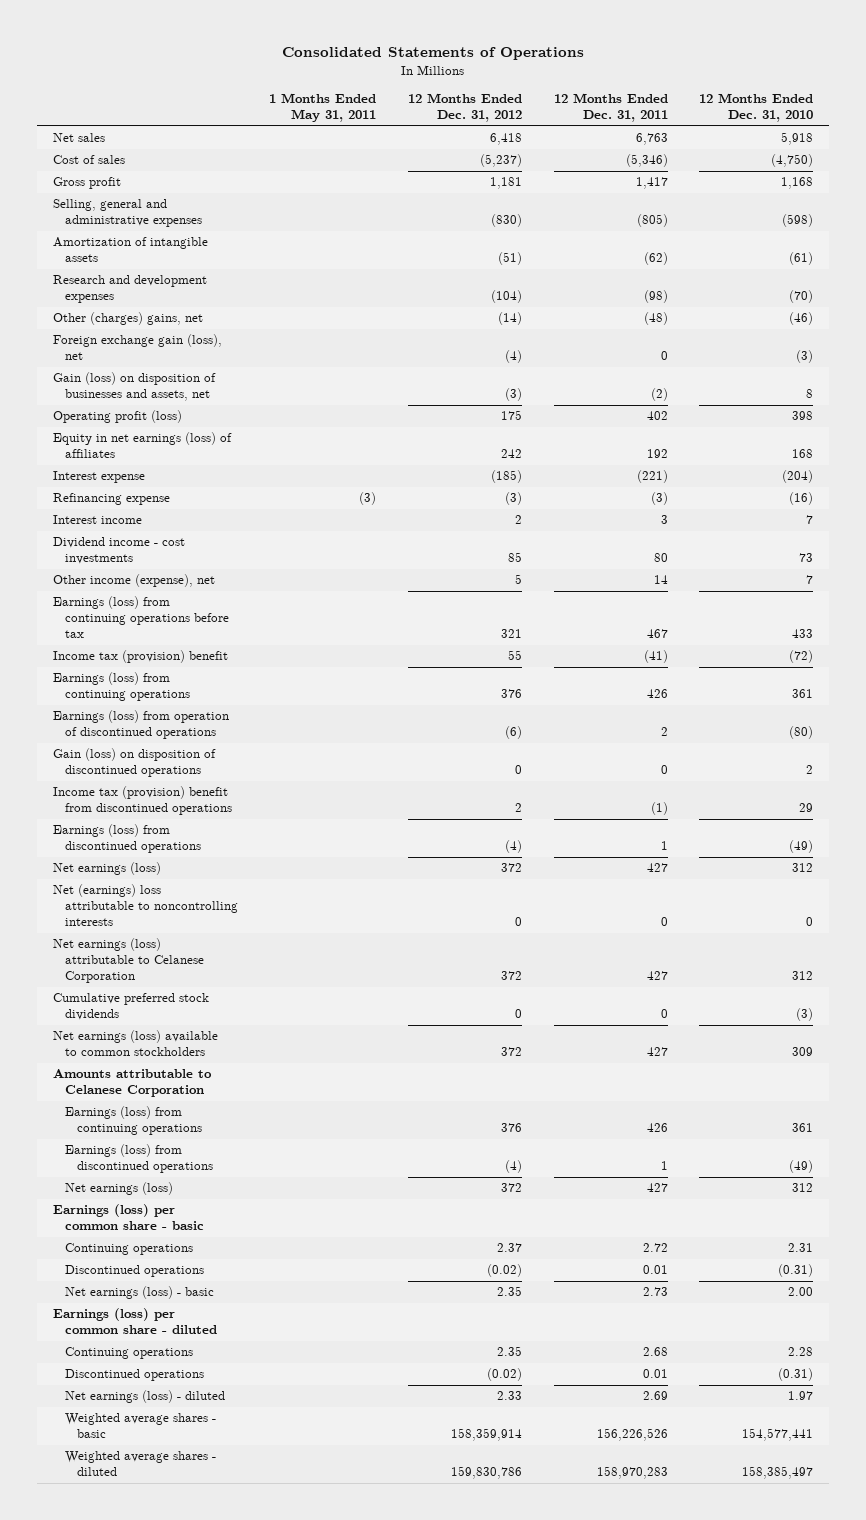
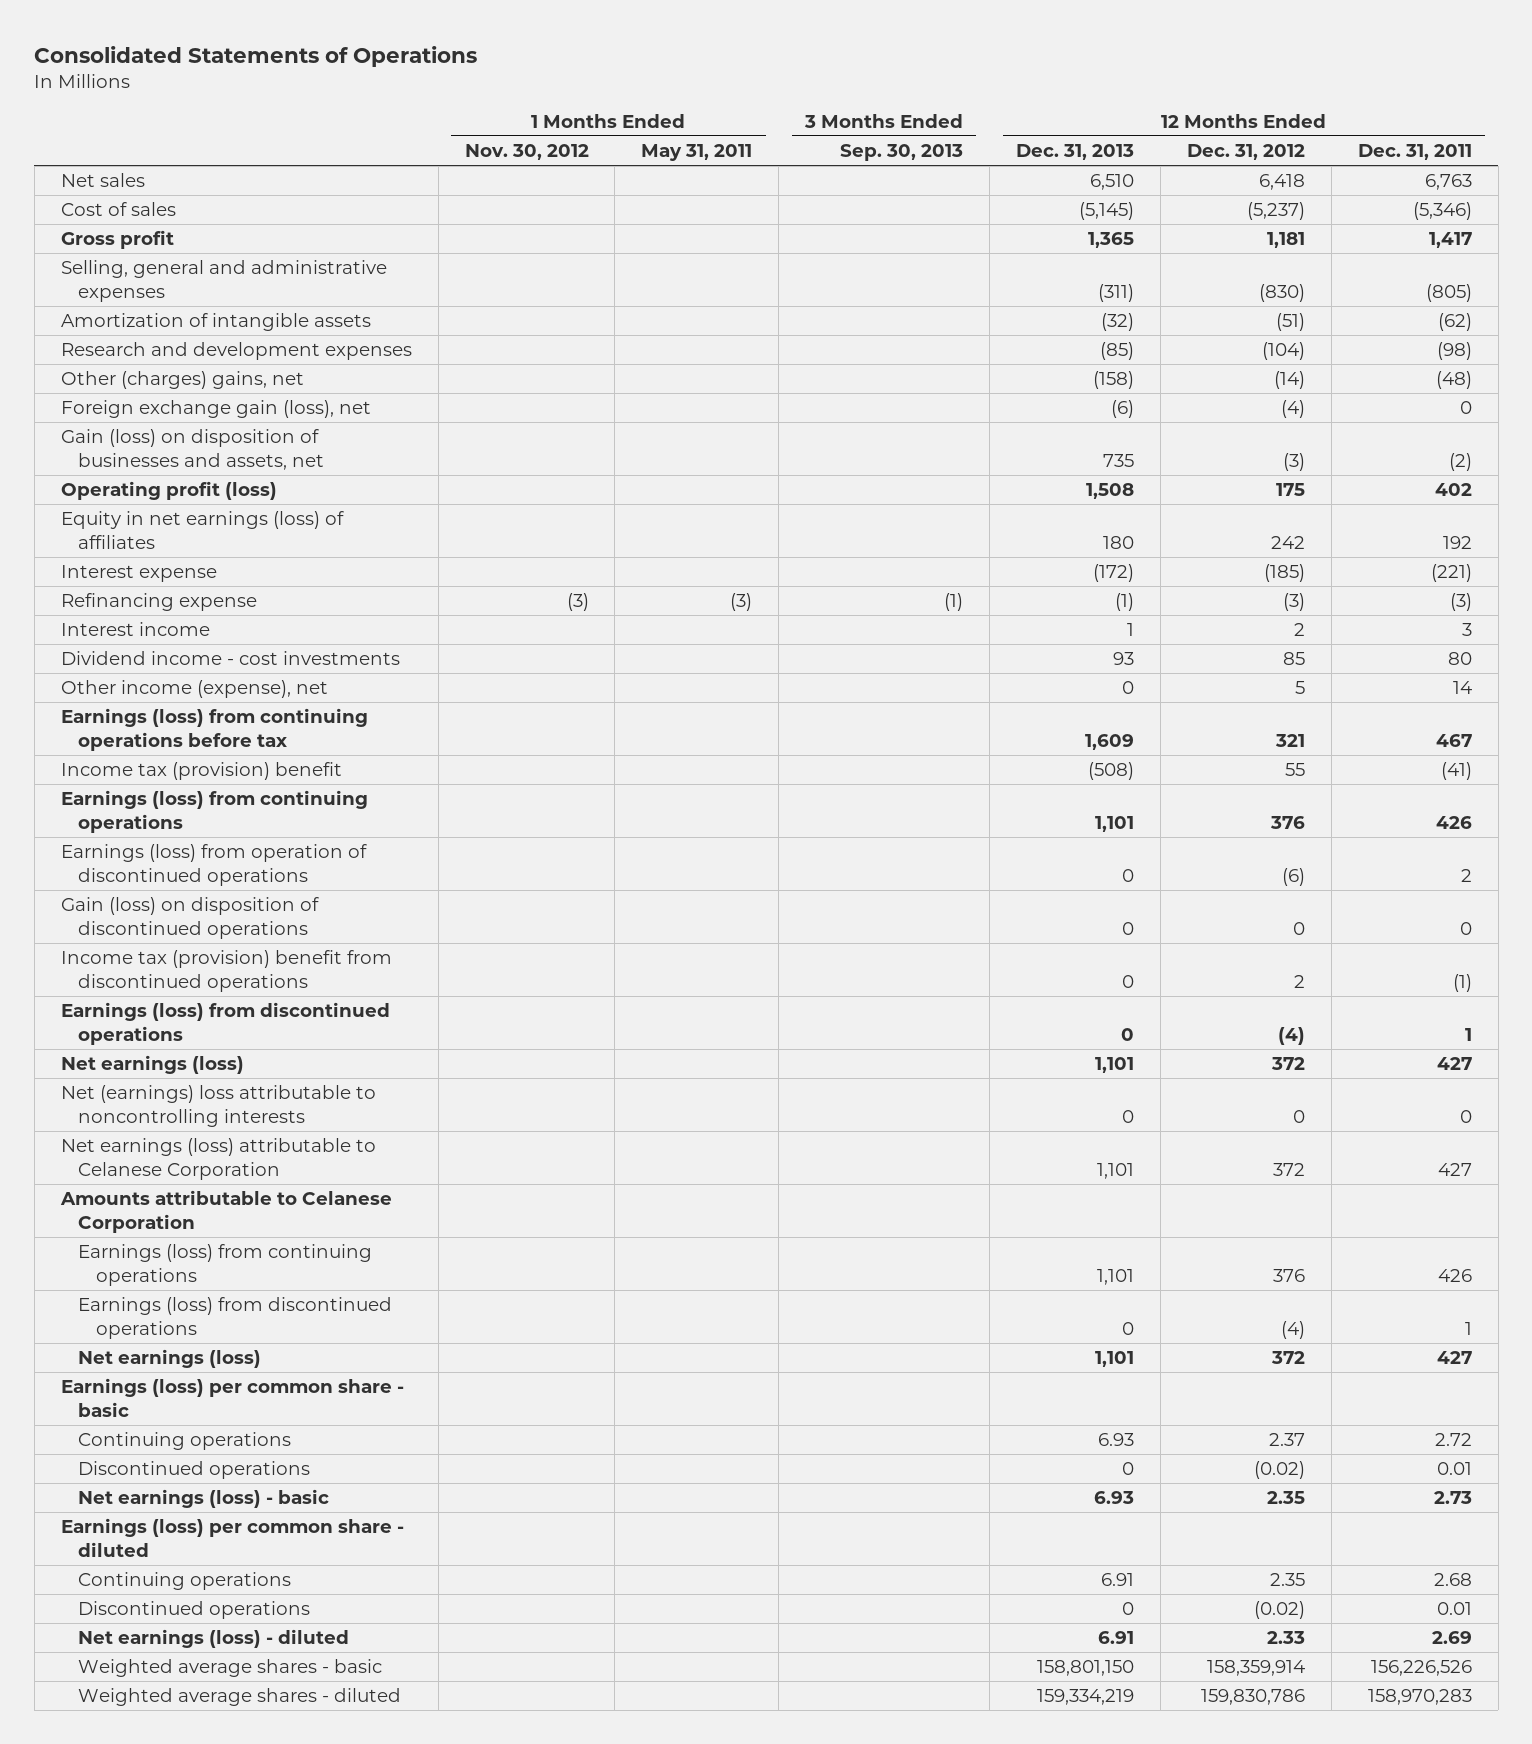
- | 1 Months Ended May 31, 2011 | 12 Months Ended Dec. 31, 2012 | 12 Months Ended Dec. 31, 2011 | 12 Months Ended Dec. 31, 2010
+ | 1 Months Ended Nov. 30, 2012 | 1 Months Ended May 31, 2011 | 3 Months Ended Sep. 30, 2013 | 12 Months Ended Dec. 31, 2013 | 12 Months Ended Dec. 31, 2012 | 12 Months Ended Dec. 31, 2011
- Cumulative preferred stock dividends | | 0 | 0 | (3)
- Net earnings (loss) available to common stockholders | | 372 | 427 | 309

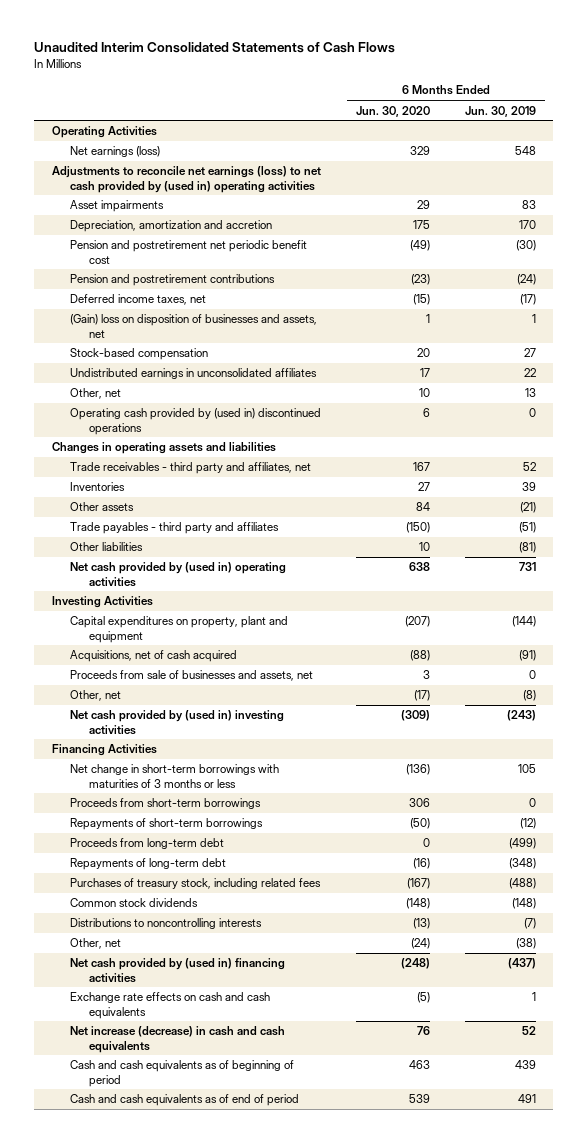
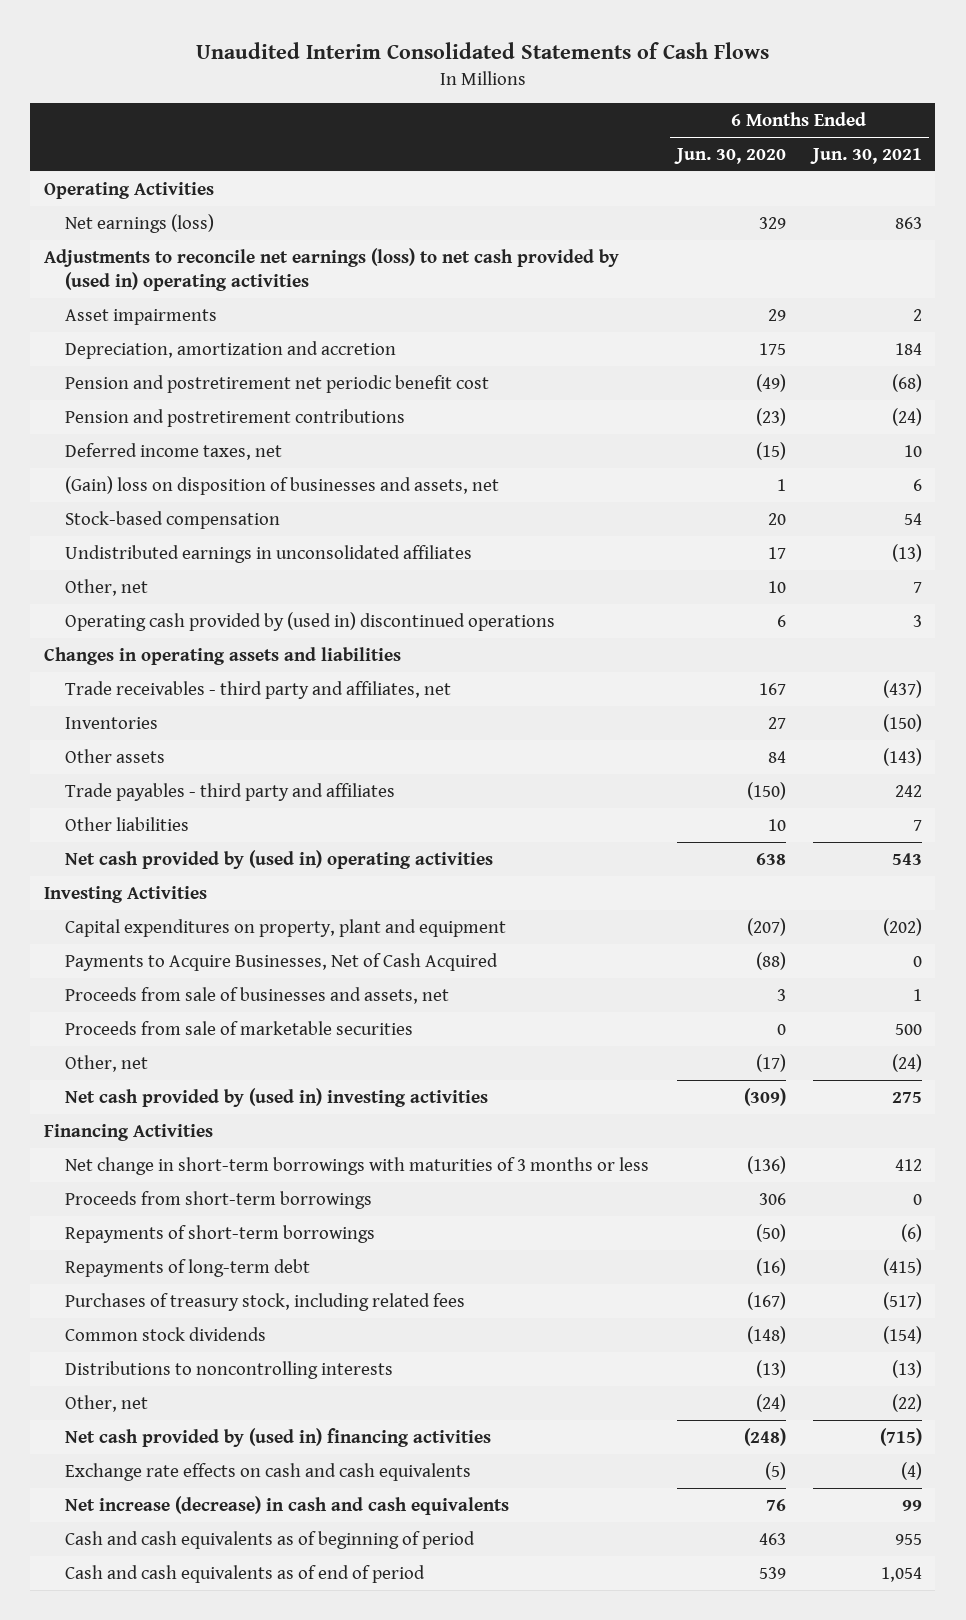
- | 6 Months Ended Jun. 30, 2020 | 6 Months Ended Jun. 30, 2019
+ | 6 Months Ended Jun. 30, 2020 | 6 Months Ended Jun. 30, 2021
- Acquisitions, net of cash acquired | (88) | (91)
+ Payments to Acquire Businesses, Net of Cash Acquired | (88) | 0
+ Proceeds from sale of marketable securities | 0 | 500
- Proceeds from long-term debt | 0 | (499)

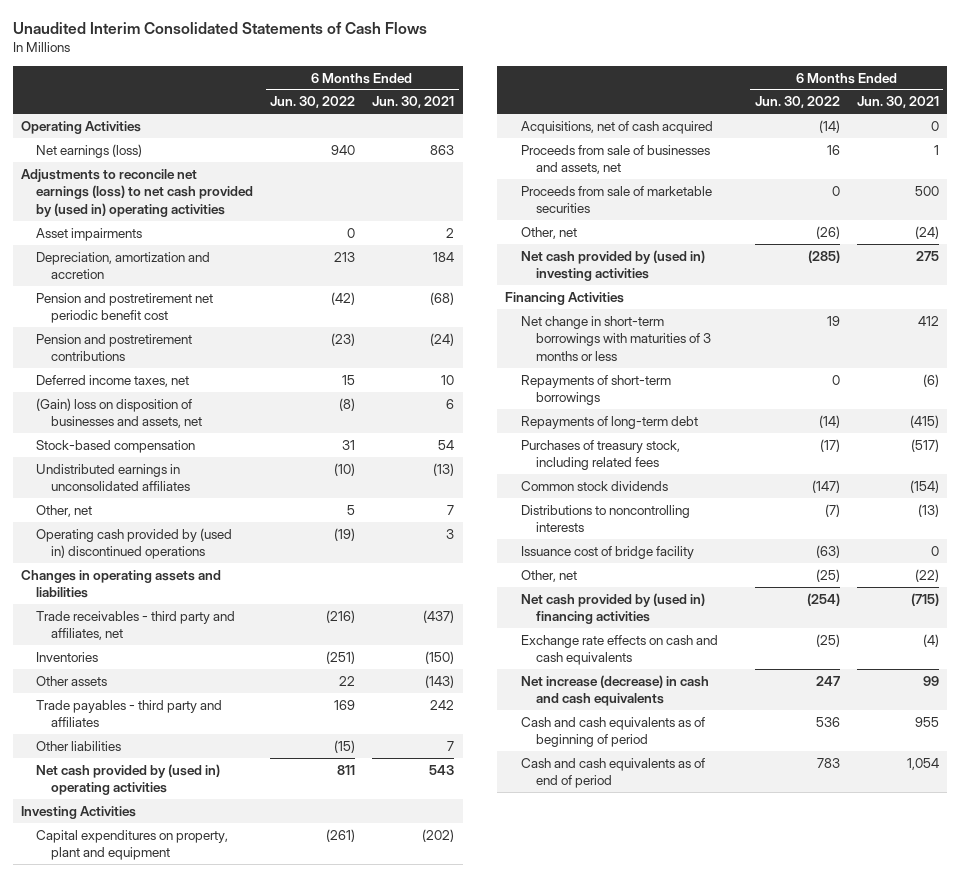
- | 6 Months Ended Jun. 30, 2020 | 6 Months Ended Jun. 30, 2021
+ | 6 Months Ended Jun. 30, 2022 | 6 Months Ended Jun. 30, 2021
- Payments to Acquire Businesses, Net of Cash Acquired | (88) | 0
+ Acquisitions, net of cash acquired | (14) | 0
- Proceeds from short-term borrowings | 306 | 0
+ Issuance cost of bridge facility | (63) | 0

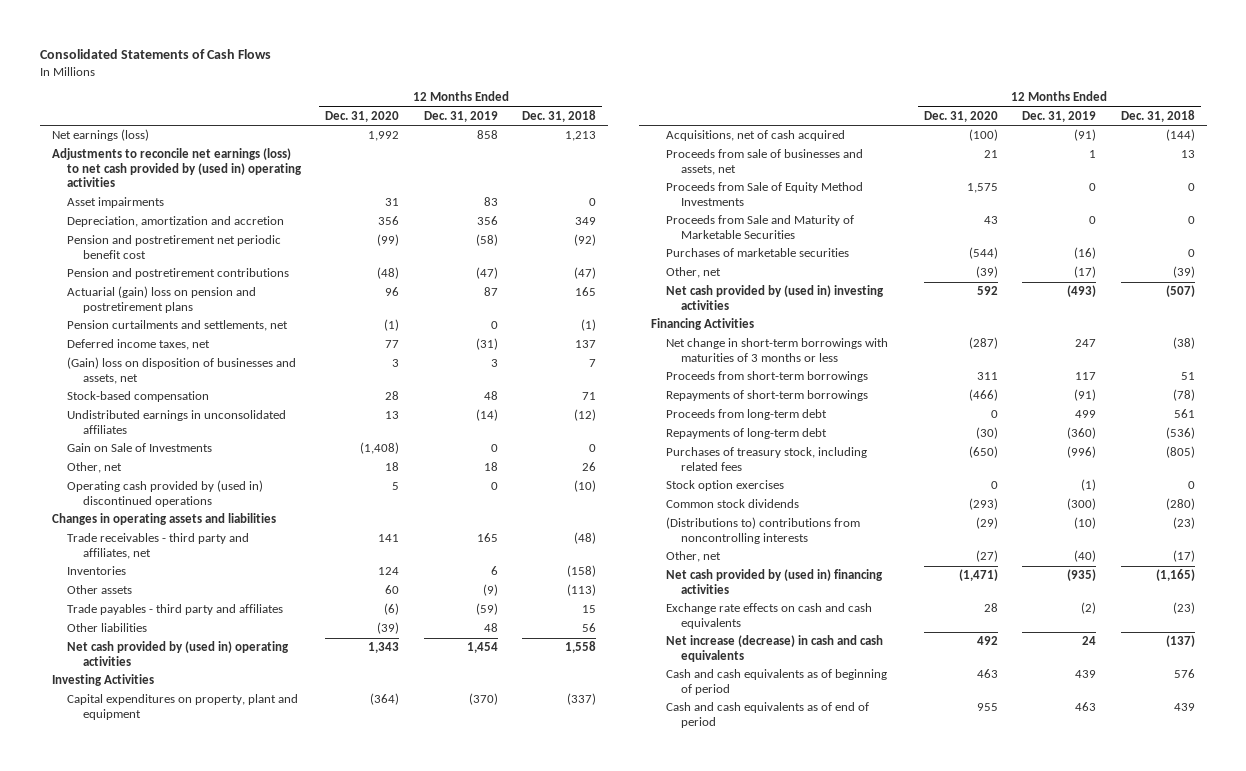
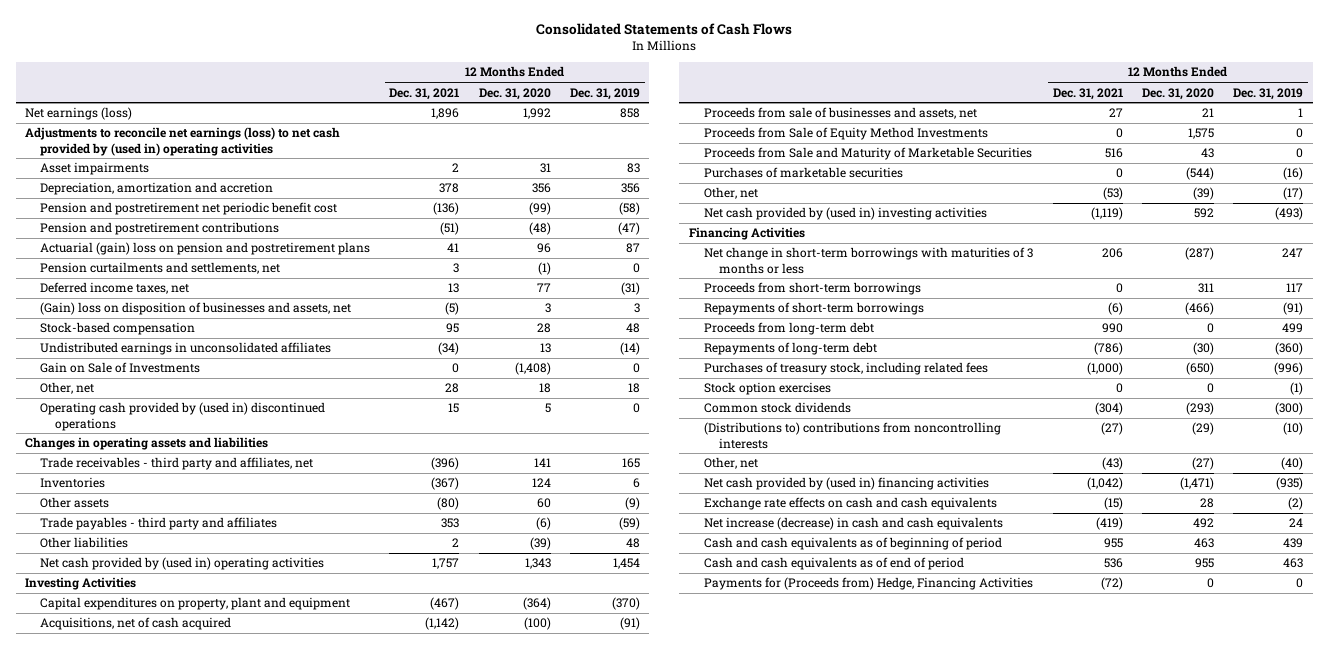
- | 12 Months Ended Dec. 31, 2020 | 12 Months Ended Dec. 31, 2019 | 12 Months Ended Dec. 31, 2018
+ | 12 Months Ended Dec. 31, 2021 | 12 Months Ended Dec. 31, 2020 | 12 Months Ended Dec. 31, 2019
+ Payments for (Proceeds from) Hedge, Financing Activities | (72) | 0 | 0

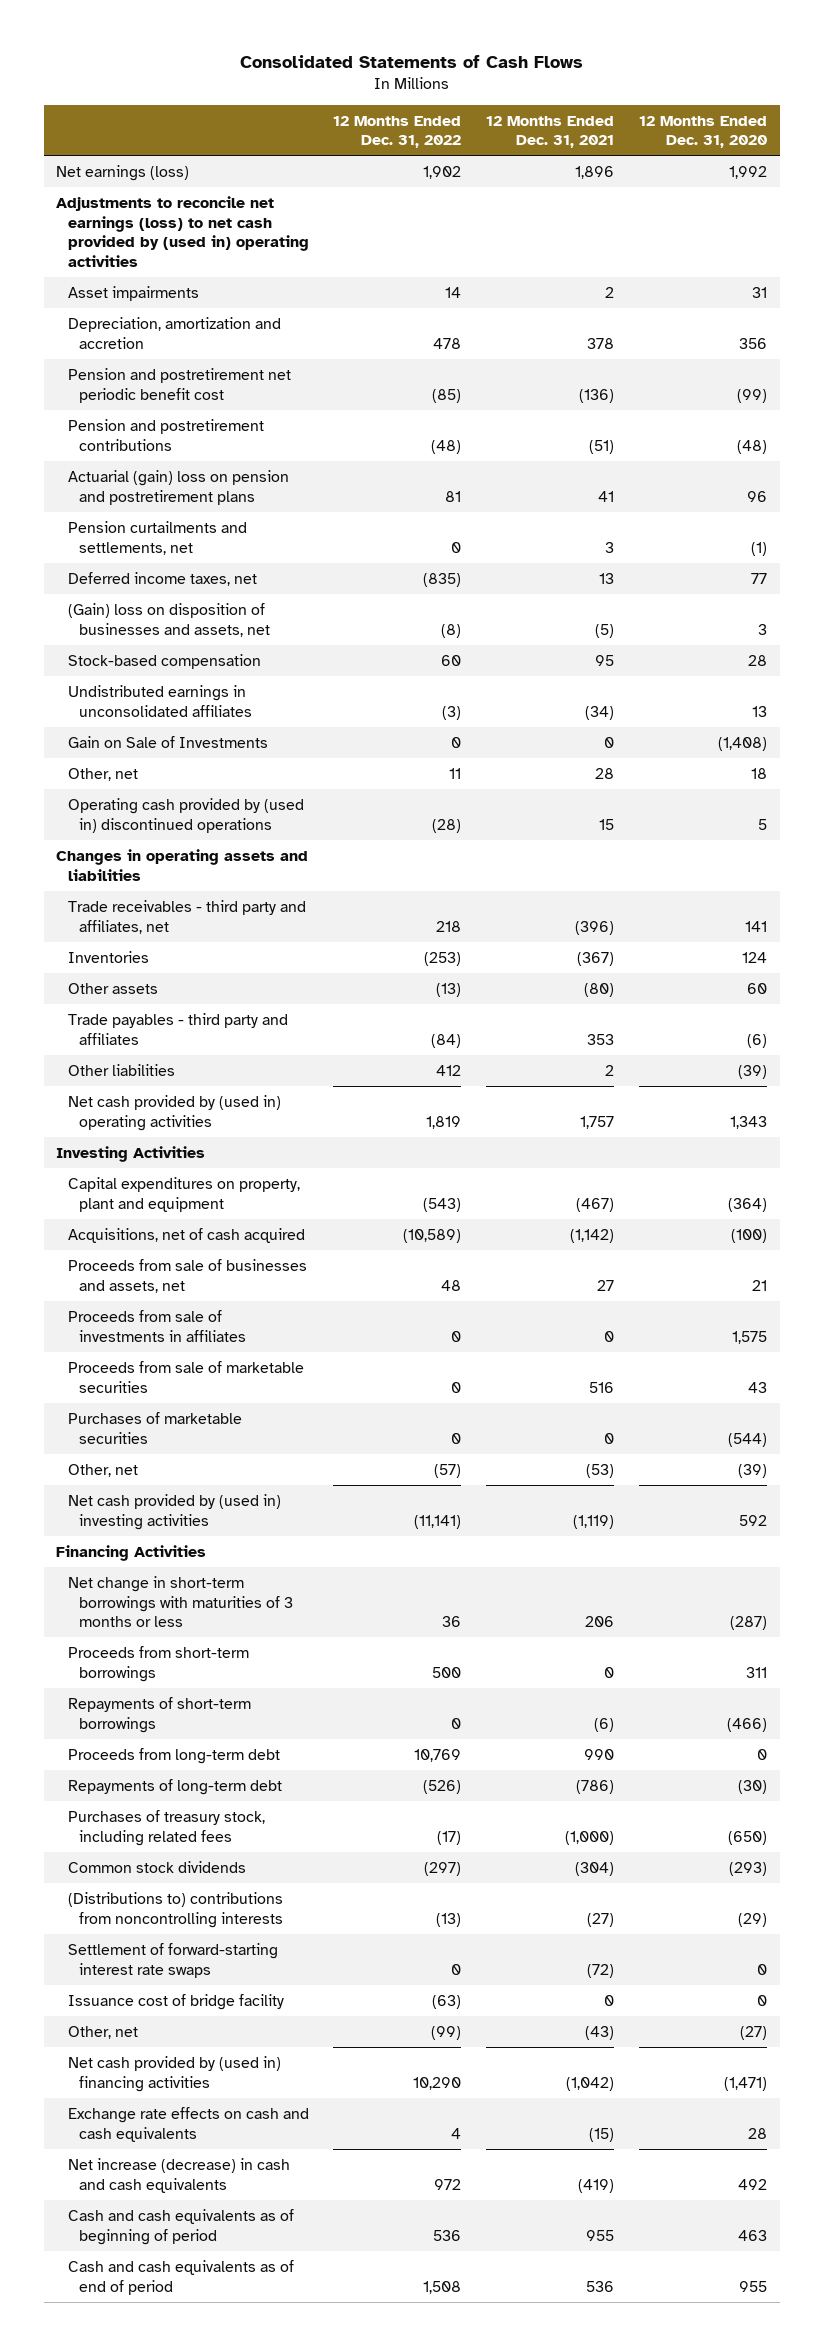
- | 12 Months Ended Dec. 31, 2021 | 12 Months Ended Dec. 31, 2020 | 12 Months Ended Dec. 31, 2019
+ | 12 Months Ended Dec. 31, 2022 | 12 Months Ended Dec. 31, 2021 | 12 Months Ended Dec. 31, 2020
- Proceeds from Sale of Equity Method Investments | 0 | 1,575 | 0
- Proceeds from Sale and Maturity of Marketable Securities | 516 | 43 | 0
+ Proceeds from sale of investments in affiliates | 0 | 0 | 1,575
+ Proceeds from sale of marketable securities | 0 | 516 | 43
- Stock option exercises | 0 | 0 | (1)
+ Settlement of forward-starting interest rate swaps | 0 | (72) | 0
+ Issuance cost of bridge facility | (63) | 0 | 0
- Payments for (Proceeds from) Hedge, Financing Activities | (72) | 0 | 0

